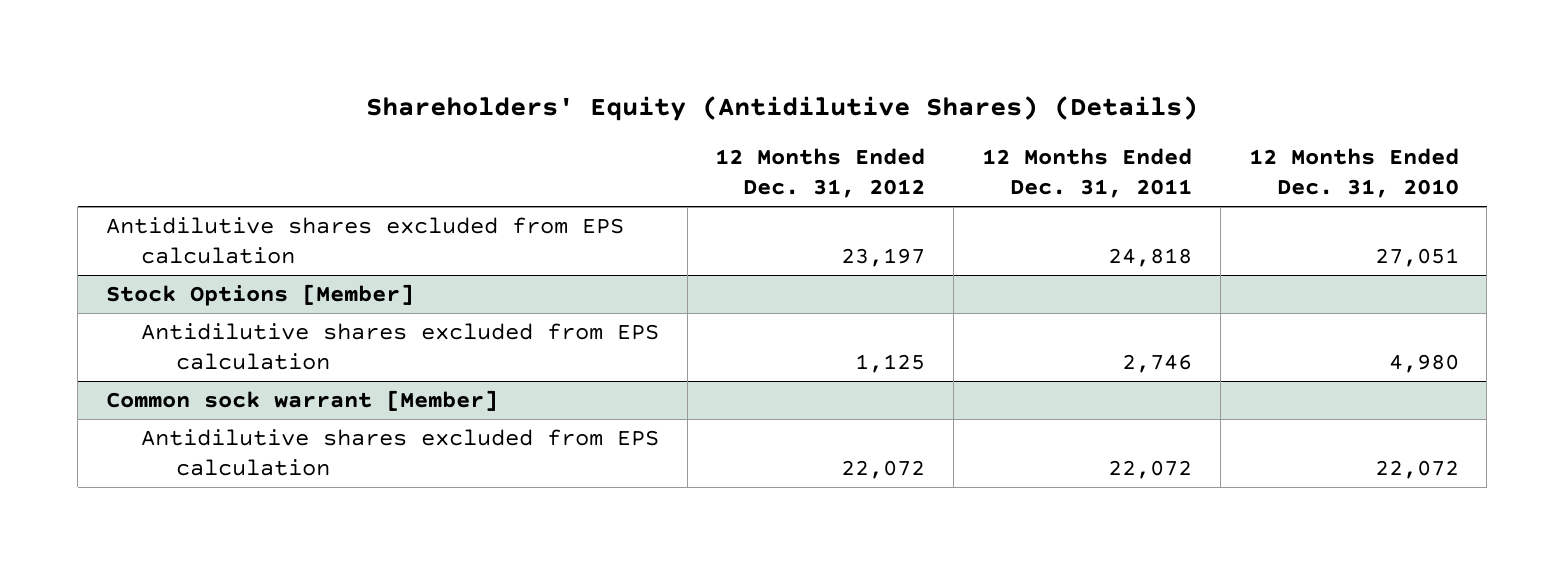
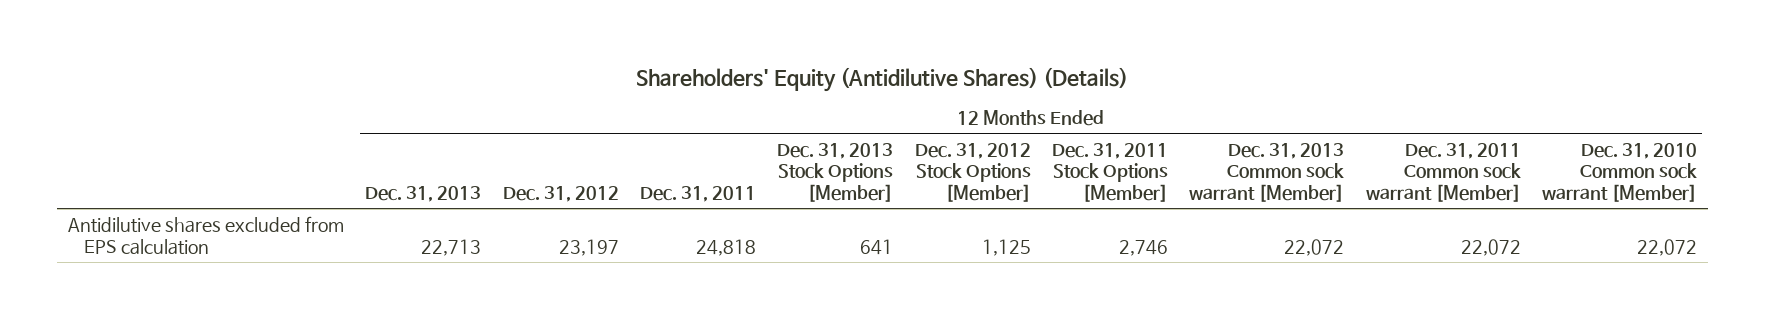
- | 12 Months Ended Dec. 31, 2012 | 12 Months Ended Dec. 31, 2011 | 12 Months Ended Dec. 31, 2010
+ | 12 Months Ended Dec. 31, 2013 | 12 Months Ended Dec. 31, 2012 | 12 Months Ended Dec. 31, 2011 | 12 Months Ended Dec. 31, 2013 Stock Options [Member] | 12 Months Ended Dec. 31, 2012 Stock Options [Member] | 12 Months Ended Dec. 31, 2011 Stock Options [Member] | 12 Months Ended Dec. 31, 2013 Common sock warrant [Member] | 12 Months Ended Dec. 31, 2011 Common sock warrant [Member] | 12 Months Ended Dec. 31, 2010 Common sock warrant [Member]
- Stock Options [Member]
- Antidilutive shares excluded from EPS calculation | 1,125 | 2,746 | 4,980
- Common sock warrant [Member]
- Antidilutive shares excluded from EPS calculation | 22,072 | 22,072 | 22,072

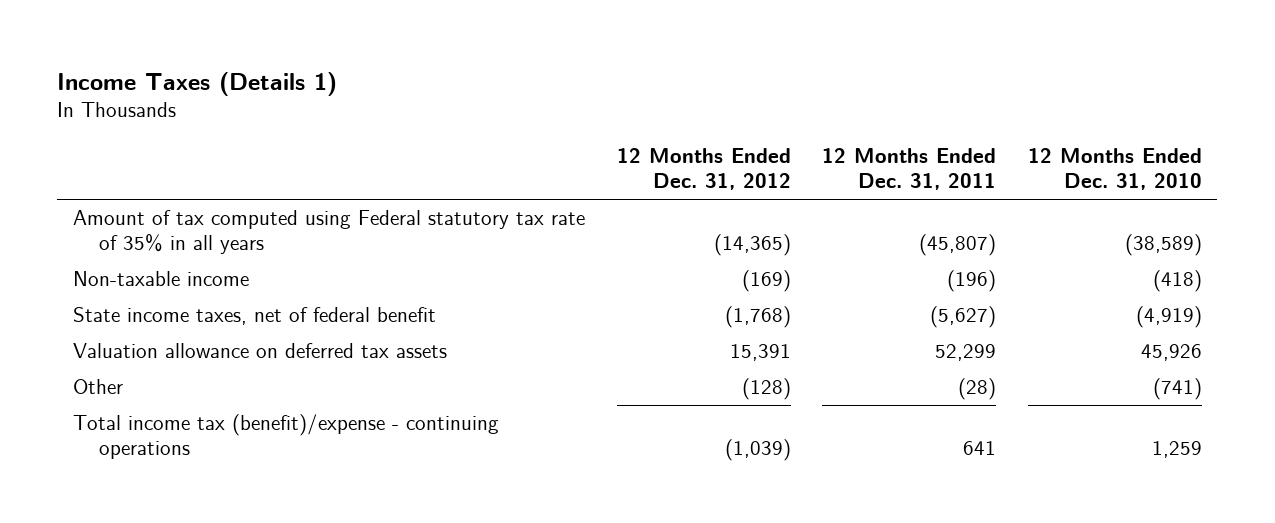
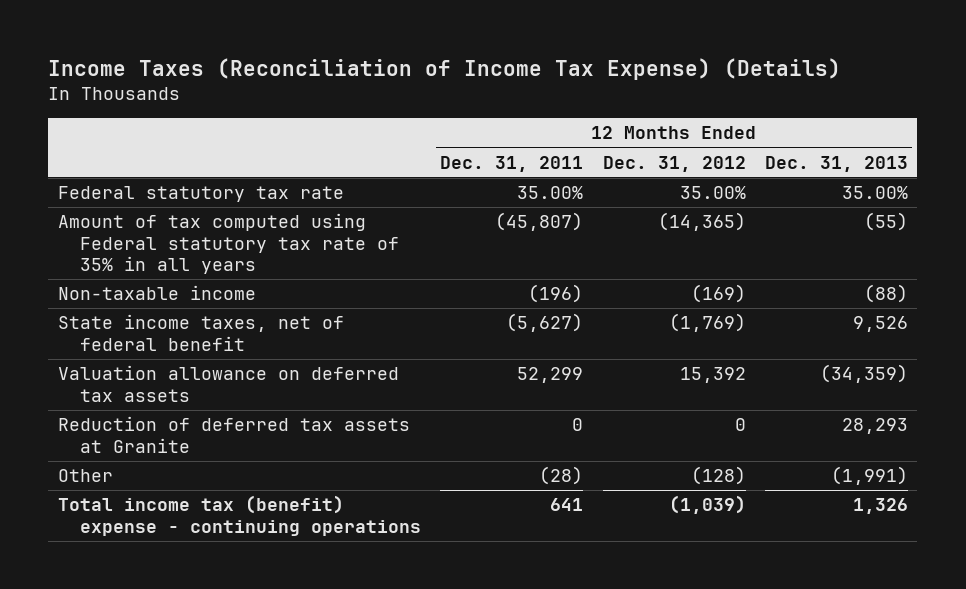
- Income Taxes (Details 1)
+ Income Taxes (Reconciliation of Income Tax Expense) (Details)
- | 12 Months Ended Dec. 31, 2012 | 12 Months Ended Dec. 31, 2011 | 12 Months Ended Dec. 31, 2010
+ | 12 Months Ended Dec. 31, 2011 | 12 Months Ended Dec. 31, 2012 | 12 Months Ended Dec. 31, 2013
+ Federal statutory tax rate | 35.00% | 35.00% | 35.00%
- State income taxes, net of federal benefit | (1,768) | (5,627) | (4,919)
- Valuation allowance on deferred tax assets | 15,391 | 52,299 | 45,926
+ State income taxes, net of federal benefit | (5,627) | (1,769) | 9,526
+ Valuation allowance on deferred tax assets | 52,299 | 15,392 | (34,359)
+ Reduction of deferred tax assets at Granite | 0 | 0 | 28,293
- Total income tax (benefit)/expense - continuing operations | (1,039) | 641 | 1,259
+ Total income tax (benefit) expense - continuing operations | 641 | (1,039) | 1,326

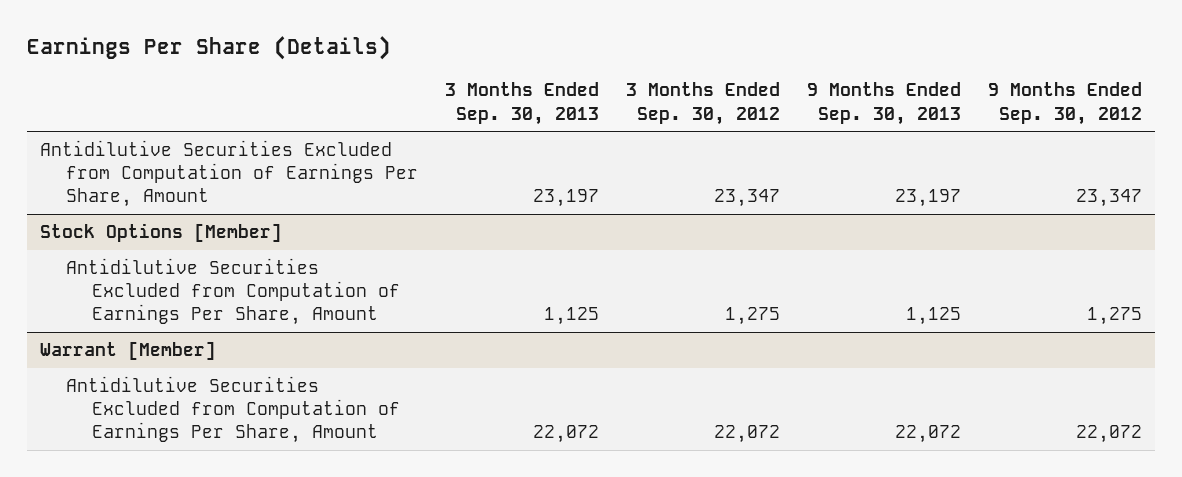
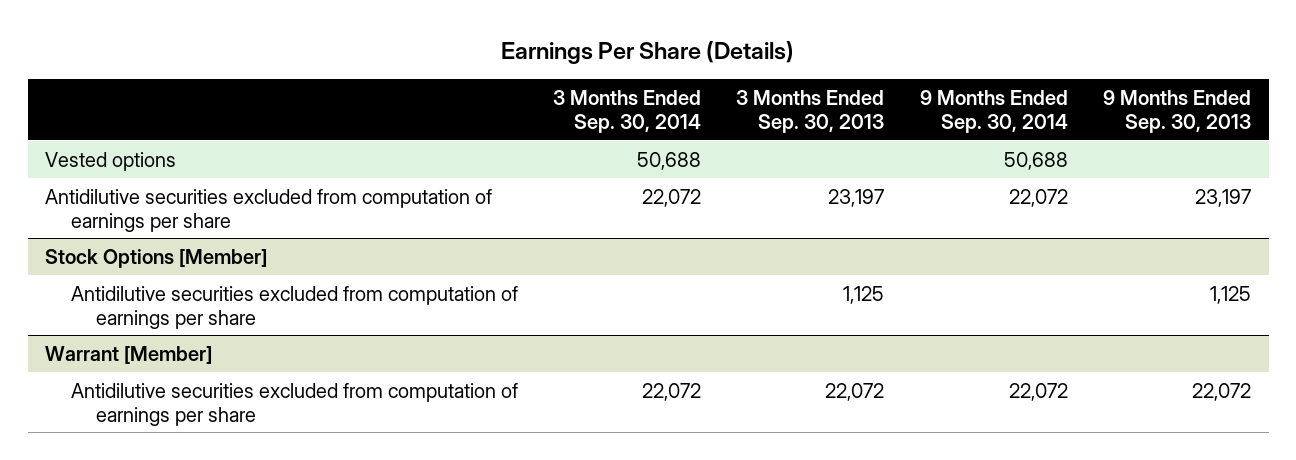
- | 3 Months Ended Sep. 30, 2013 | 3 Months Ended Sep. 30, 2012 | 9 Months Ended Sep. 30, 2013 | 9 Months Ended Sep. 30, 2012
+ | 3 Months Ended Sep. 30, 2014 | 3 Months Ended Sep. 30, 2013 | 9 Months Ended Sep. 30, 2014 | 9 Months Ended Sep. 30, 2013
- Antidilutive Securities Excluded from Computation of Earnings Per Share, Amount | 23,197 | 23,347 | 23,197 | 23,347
+ Vested options | 50,688 | | 50,688 |
+ Antidilutive securities excluded from computation of earnings per share | 22,072 | 23,197 | 22,072 | 23,197
@ Stock Options [Member]
- Antidilutive Securities Excluded from Computation of Earnings Per Share, Amount | 1,125 | 1,275 | 1,125 | 1,275
+ Antidilutive securities excluded from computation of earnings per share | | 1,125 | | 1,125
@ Warrant [Member]
- Antidilutive Securities Excluded from Computation of Earnings Per Share, Amount | 22,072 | 22,072 | 22,072 | 22,072
+ Antidilutive securities excluded from computation of earnings per share | 22,072 | 22,072 | 22,072 | 22,072

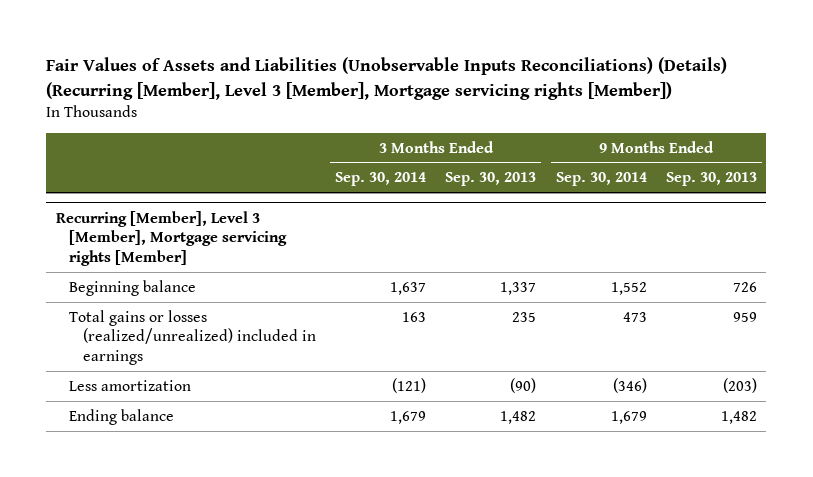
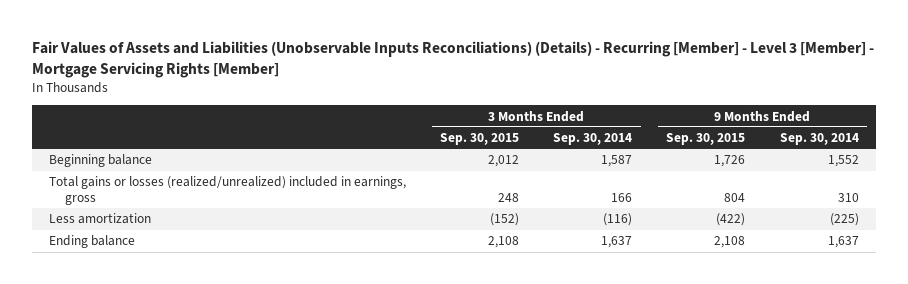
- Fair Values of Assets and Liabilities (Unobservable Inputs Reconciliations) (Details) (Recurring [Member], Level 3 [Member], Mortgage servicing rights [Member])
+ Fair Values of Assets and Liabilities (Unobservable Inputs Reconciliations) (Details) - Recurring [Member] - Level 3 [Member] - Mortgage Servicing Rights [Member]
- | 3 Months Ended Sep. 30, 2014 | 3 Months Ended Sep. 30, 2013 | 9 Months Ended Sep. 30, 2014 | 9 Months Ended Sep. 30, 2013
+ | 3 Months Ended Sep. 30, 2015 | 3 Months Ended Sep. 30, 2014 | 9 Months Ended Sep. 30, 2015 | 9 Months Ended Sep. 30, 2014
- Recurring [Member], Level 3 [Member], Mortgage servicing rights [Member]
- Beginning balance | 1,637 | 1,337 | 1,552 | 726
- Total gains or losses (realized/unrealized) included in earnings | 163 | 235 | 473 | 959
- Less amortization | (121) | (90) | (346) | (203)
- Ending balance | 1,679 | 1,482 | 1,679 | 1,482
+ Beginning balance | 2,012 | 1,587 | 1,726 | 1,552
+ Total gains or losses (realized/unrealized) included in earnings, gross | 248 | 166 | 804 | 310
+ Less amortization | (152) | (116) | (422) | (225)
+ Ending balance | 2,108 | 1,637 | 2,108 | 1,637

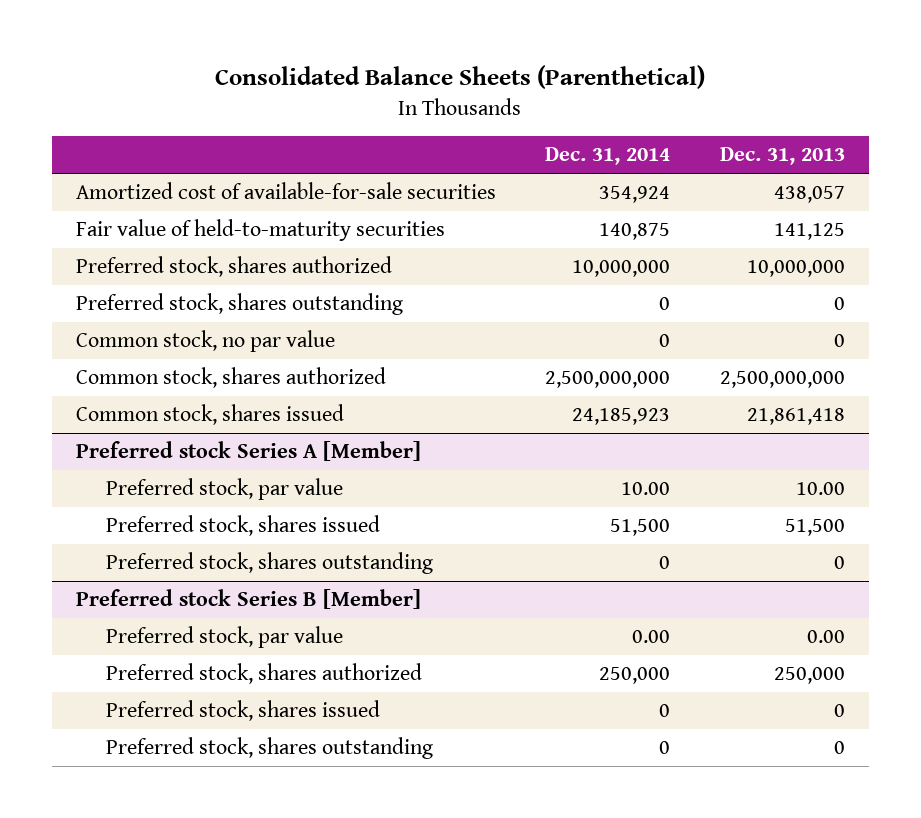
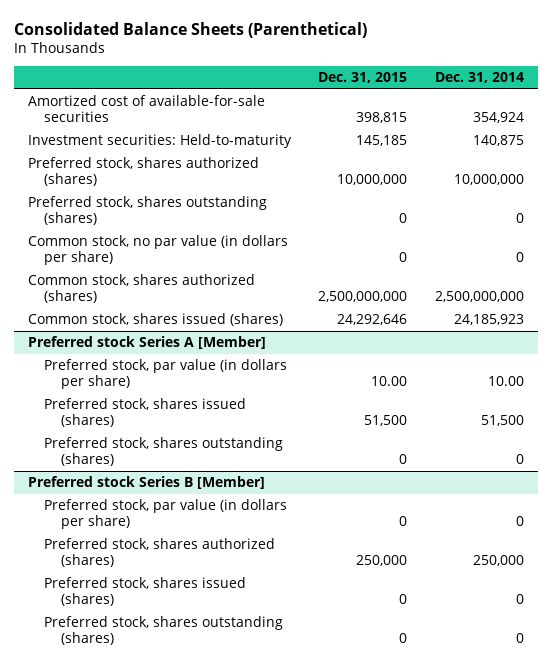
- | Dec. 31, 2014 | Dec. 31, 2013
+ | Dec. 31, 2015 | Dec. 31, 2014
- Fair value of held-to-maturity securities | 140,875 | 141,125
- Preferred stock, shares authorized | 10,000,000 | 10,000,000
- Preferred stock, shares outstanding | 0 | 0
- Common stock, no par value | 0 | 0
- Common stock, shares authorized | 2,500,000,000 | 2,500,000,000
- Common stock, shares issued | 24,185,923 | 21,861,418
+ Investment securities: Held-to-maturity | 145,185 | 140,875
+ Preferred stock, shares authorized (shares) | 10,000,000 | 10,000,000
+ Preferred stock, shares outstanding (shares) | 0 | 0
+ Common stock, no par value (in dollars per share) | 0 | 0
+ Common stock, shares authorized (shares) | 2,500,000,000 | 2,500,000,000
+ Common stock, shares issued (shares) | 24,292,646 | 24,185,923
@ Preferred stock Series A [Member]
- Preferred stock, par value | 10.00 | 10.00
- Preferred stock, shares issued | 51,500 | 51,500
- Preferred stock, shares outstanding | 0 | 0
+ Preferred stock, par value (in dollars per share) | 10.00 | 10.00
+ Preferred stock, shares issued (shares) | 51,500 | 51,500
+ Preferred stock, shares outstanding (shares) | 0 | 0
@ Preferred stock Series B [Member]
- Preferred stock, par value | 0.00 | 0.00
- Preferred stock, shares authorized | 250,000 | 250,000
- Preferred stock, shares issued | 0 | 0
- Preferred stock, shares outstanding | 0 | 0
+ Preferred stock, par value (in dollars per share) | 0 | 0
+ Preferred stock, shares authorized (shares) | 250,000 | 250,000
+ Preferred stock, shares issued (shares) | 0 | 0
+ Preferred stock, shares outstanding (shares) | 0 | 0

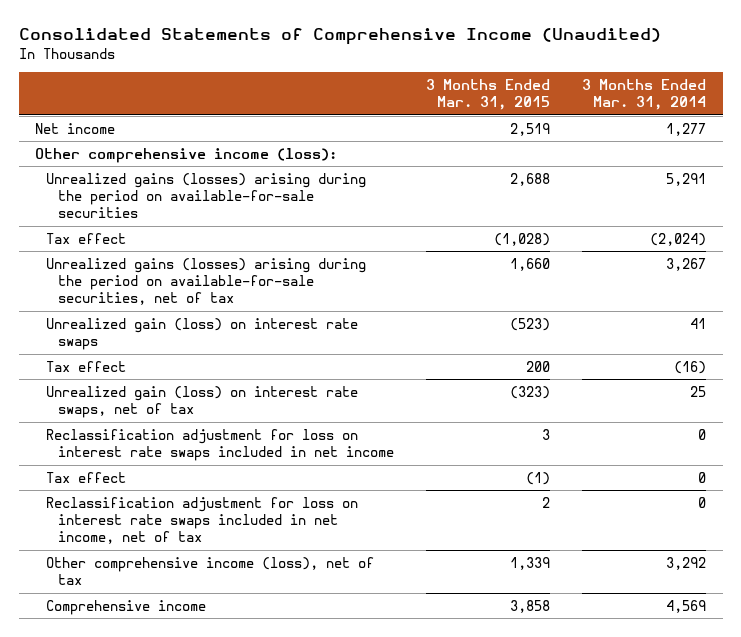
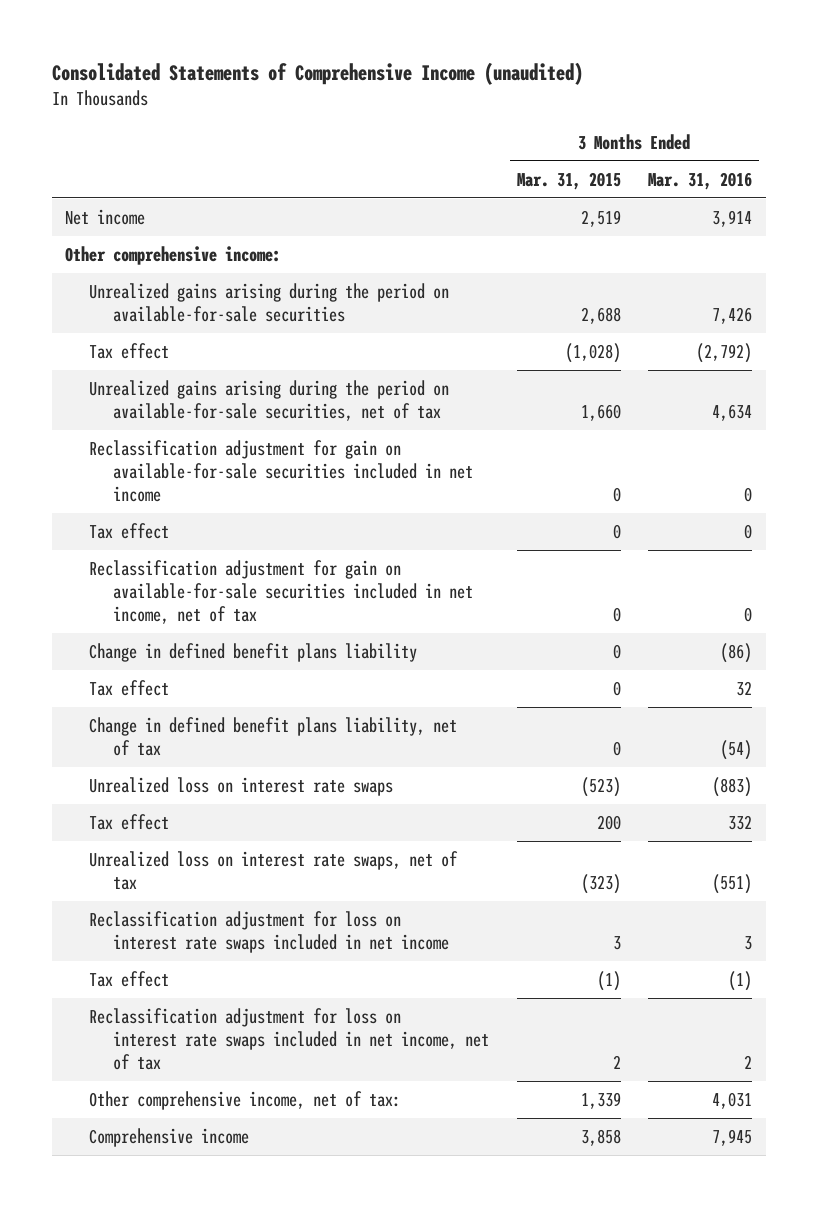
- Consolidated Statements of Comprehensive Income (Unaudited)
+ Consolidated Statements of Comprehensive Income (unaudited)
- | 3 Months Ended Mar. 31, 2015 | 3 Months Ended Mar. 31, 2014
+ | 3 Months Ended Mar. 31, 2015 | 3 Months Ended Mar. 31, 2016
- Other comprehensive income (loss):
- Unrealized gains (losses) arising during the period on available-for-sale securities | 2,688 | 5,291
+ Other comprehensive income:
+ Unrealized gains arising during the period on available-for-sale securities | 2,688 | 7,426
- Unrealized gains (losses) arising during the period on available-for-sale securities, net of tax | 1,660 | 3,267
- Unrealized gain (loss) on interest rate swaps | (523) | 41
+ Unrealized gains arising during the period on available-for-sale securities, net of tax | 1,660 | 4,634
+ Reclassification adjustment for gain on available-for-sale securities included in net income | 0 | 0
+ Tax effect | 0 | 0
+ Reclassification adjustment for gain on available-for-sale securities included in net income, net of tax | 0 | 0
+ Change in defined benefit plans liability | 0 | (86)
+ Tax effect | 0 | 32
+ Change in defined benefit plans liability, net of tax | 0 | (54)
+ Unrealized loss on interest rate swaps | (523) | (883)
- Unrealized gain (loss) on interest rate swaps, net of tax | (323) | 25
+ Unrealized loss on interest rate swaps, net of tax | (323) | (551)
- Other comprehensive income (loss), net of tax | 1,339 | 3,292
+ Other comprehensive income, net of tax: | 1,339 | 4,031

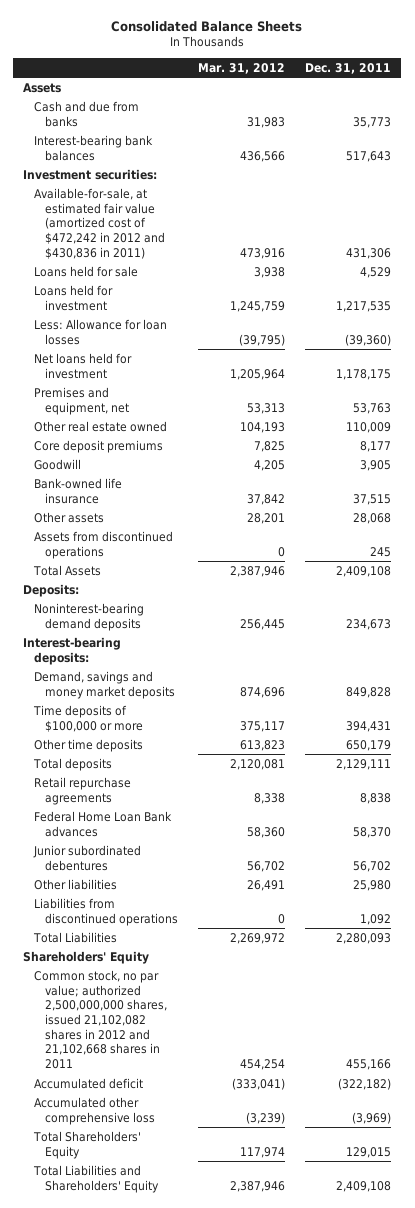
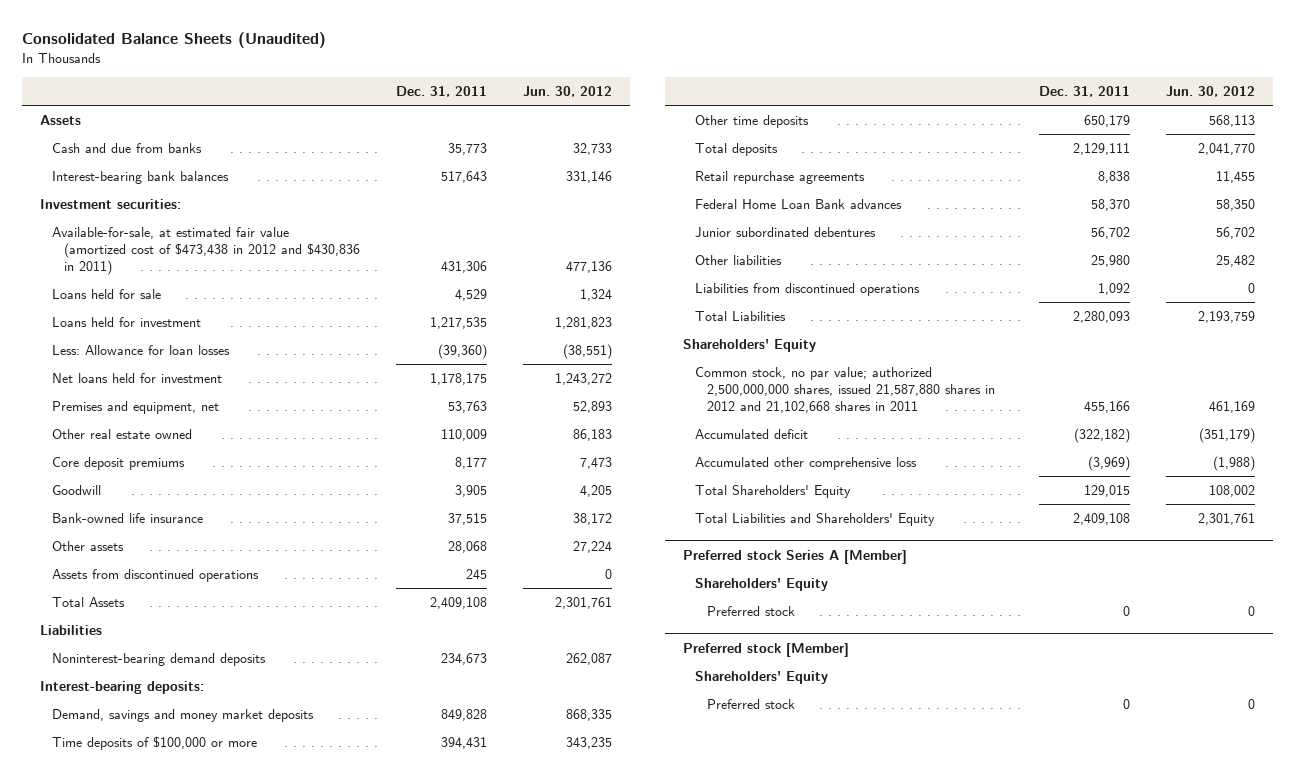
- Consolidated Balance Sheets
+ Consolidated Balance Sheets (Unaudited)
- | Mar. 31, 2012 | Dec. 31, 2011
+ | Dec. 31, 2011 | Jun. 30, 2012
- Available-for-sale, at estimated fair value (amortized cost of $472,242 in 2012 and $430,836 in 2011) | 473,916 | 431,306
+ Available-for-sale, at estimated fair value (amortized cost of $473,438 in 2012 and $430,836 in 2011) | 431,306 | 477,136
- Deposits:
+ Liabilities
- Common stock, no par value; authorized 2,500,000,000 shares, issued 21,102,082 shares in 2012 and 21,102,668 shares in 2011 | 454,254 | 455,166
+ Common stock, no par value; authorized 2,500,000,000 shares, issued 21,587,880 shares in 2012 and 21,102,668 shares in 2011 | 455,166 | 461,169
+ Preferred stock Series A [Member]
+ Shareholders' Equity
+ Preferred stock | 0 | 0
+ Preferred stock [Member]
+ Shareholders' Equity
+ Preferred stock | 0 | 0

